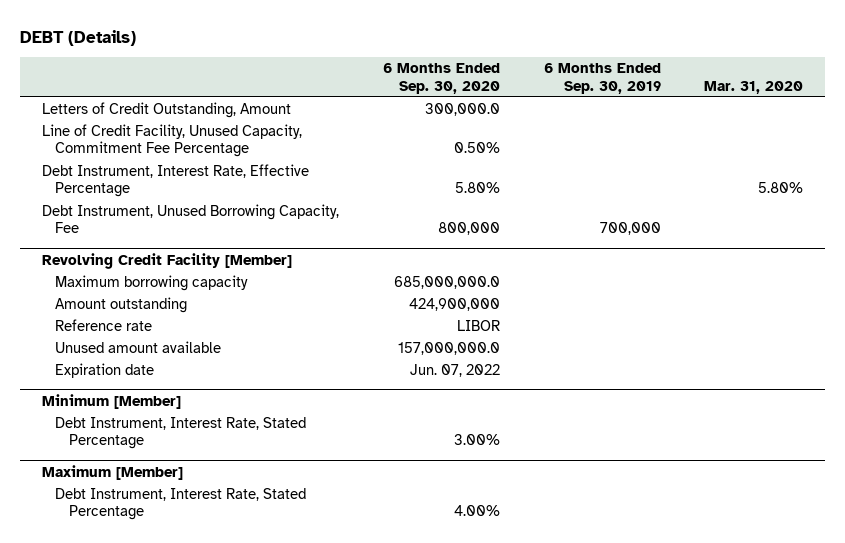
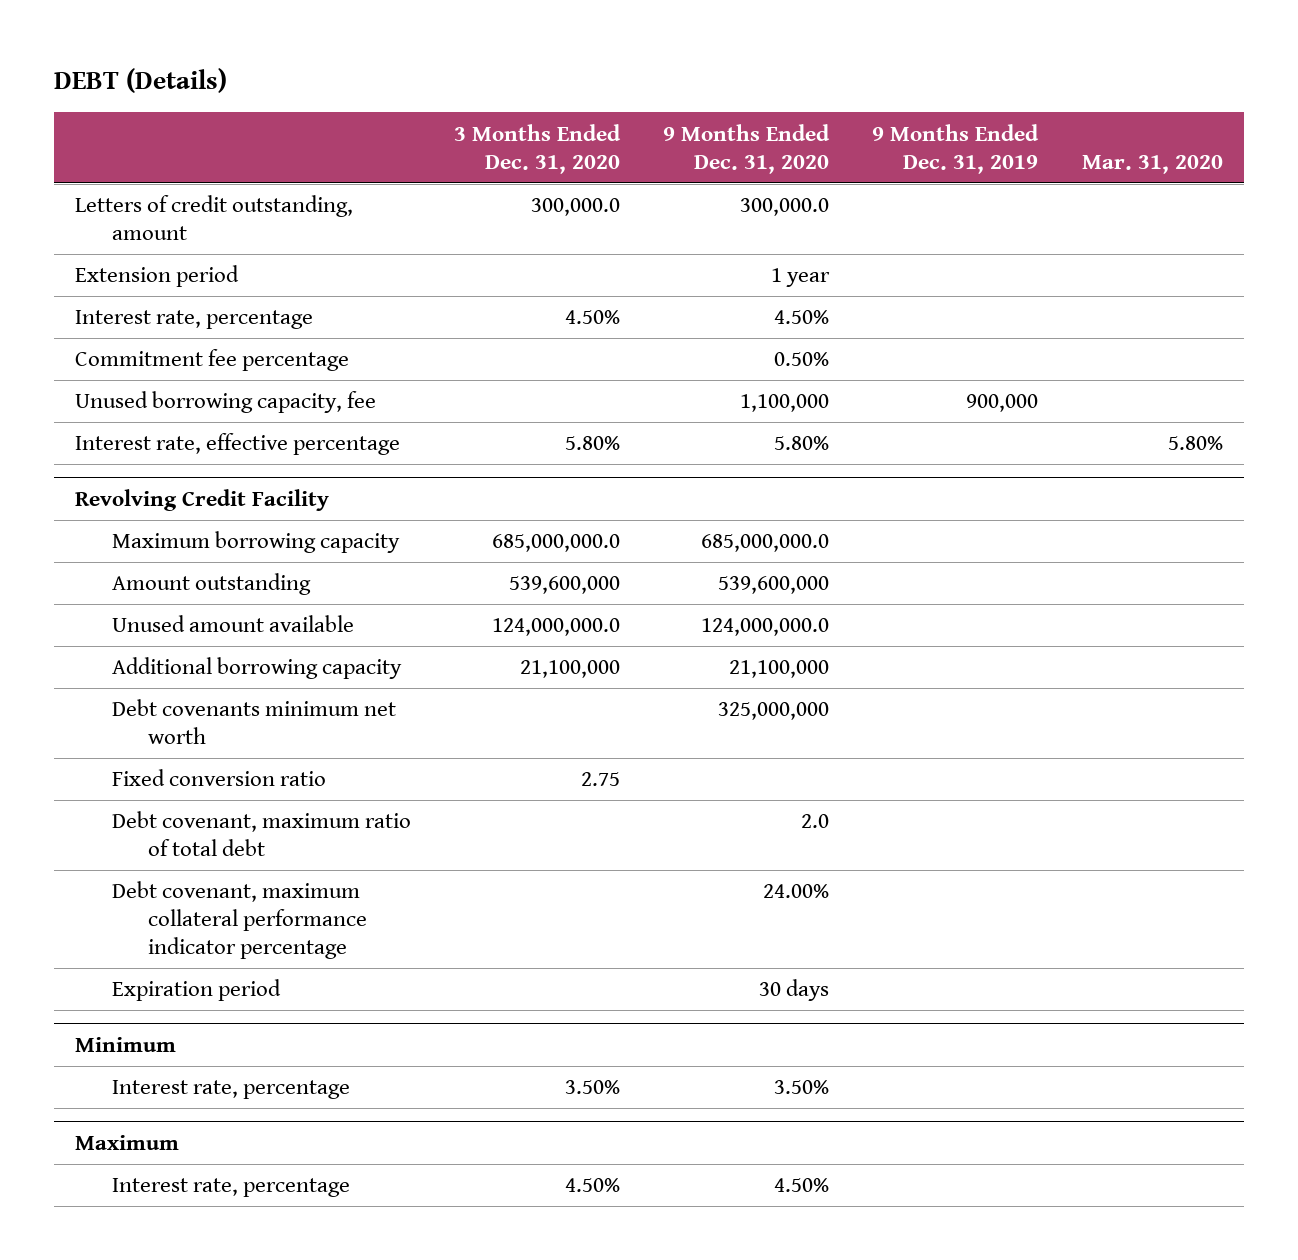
- | 6 Months Ended Sep. 30, 2020 | 6 Months Ended Sep. 30, 2019 | Mar. 31, 2020
+ | 3 Months Ended Dec. 31, 2020 | 9 Months Ended Dec. 31, 2020 | 9 Months Ended Dec. 31, 2019 | Mar. 31, 2020
- Letters of Credit Outstanding, Amount | 300,000.0 | |
- Line of Credit Facility, Unused Capacity, Commitment Fee Percentage | 0.50% | |
- Debt Instrument, Interest Rate, Effective Percentage | 5.80% | | 5.80%
- Debt Instrument, Unused Borrowing Capacity, Fee | 800,000 | 700,000 |
- Revolving Credit Facility [Member]
+ Letters of credit outstanding, amount | 300,000.0 | 300,000.0 | |
+ Extension period | | 1 year | |
+ Interest rate, percentage | 4.50% | 4.50% | |
+ Commitment fee percentage | | 0.50% | |
+ Unused borrowing capacity, fee | | 1,100,000 | 900,000 |
+ Interest rate, effective percentage | 5.80% | 5.80% | | 5.80%
+ Revolving Credit Facility
- Reference rate | LIBOR | |
- Expiration date | Jun. 07, 2022 | |
- Minimum [Member]
- Debt Instrument, Interest Rate, Stated Percentage | 3.00% | |
- Maximum [Member]
- Debt Instrument, Interest Rate, Stated Percentage | 4.00% | |
+ Additional borrowing capacity | 21,100,000 | 21,100,000 | |
+ Debt covenants minimum net worth | | 325,000,000 | |
+ Fixed conversion ratio | 2.75 | | |
+ Debt covenant, maximum ratio of total debt | | 2.0 | |
+ Debt covenant, maximum collateral performance indicator percentage | | 24.00% | |
+ Expiration period | | 30 days | |
+ Minimum
+ Interest rate, percentage | 3.50% | 3.50% | |
+ Maximum
+ Interest rate, percentage | 4.50% | 4.50% | |

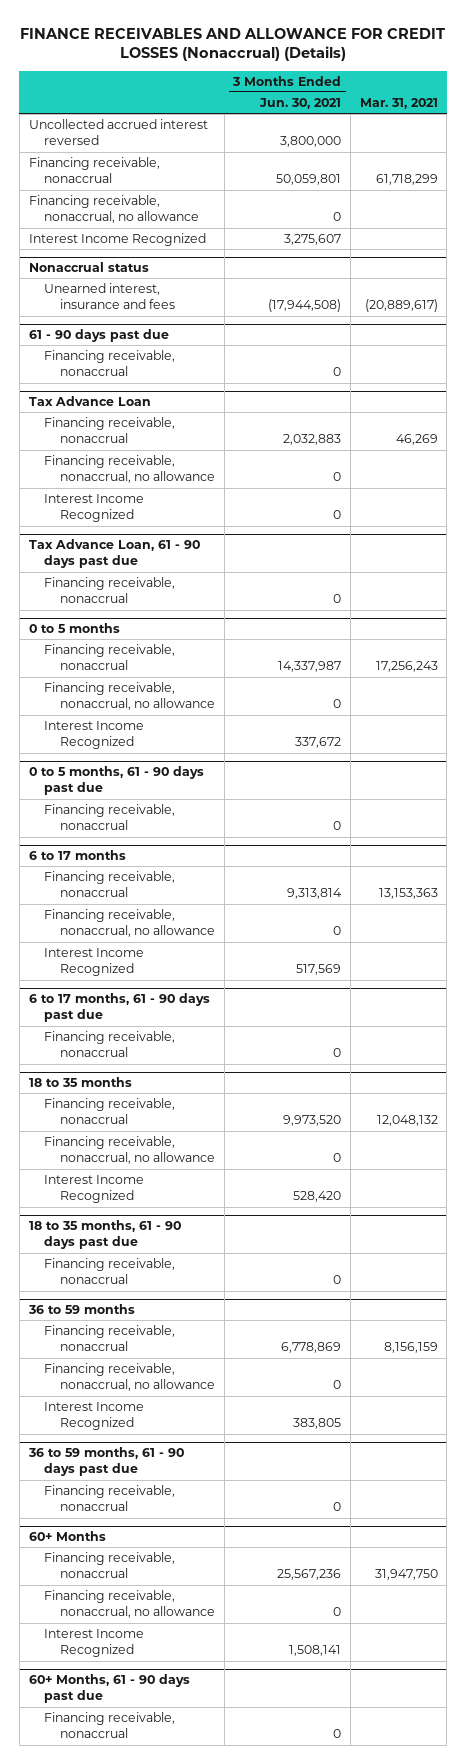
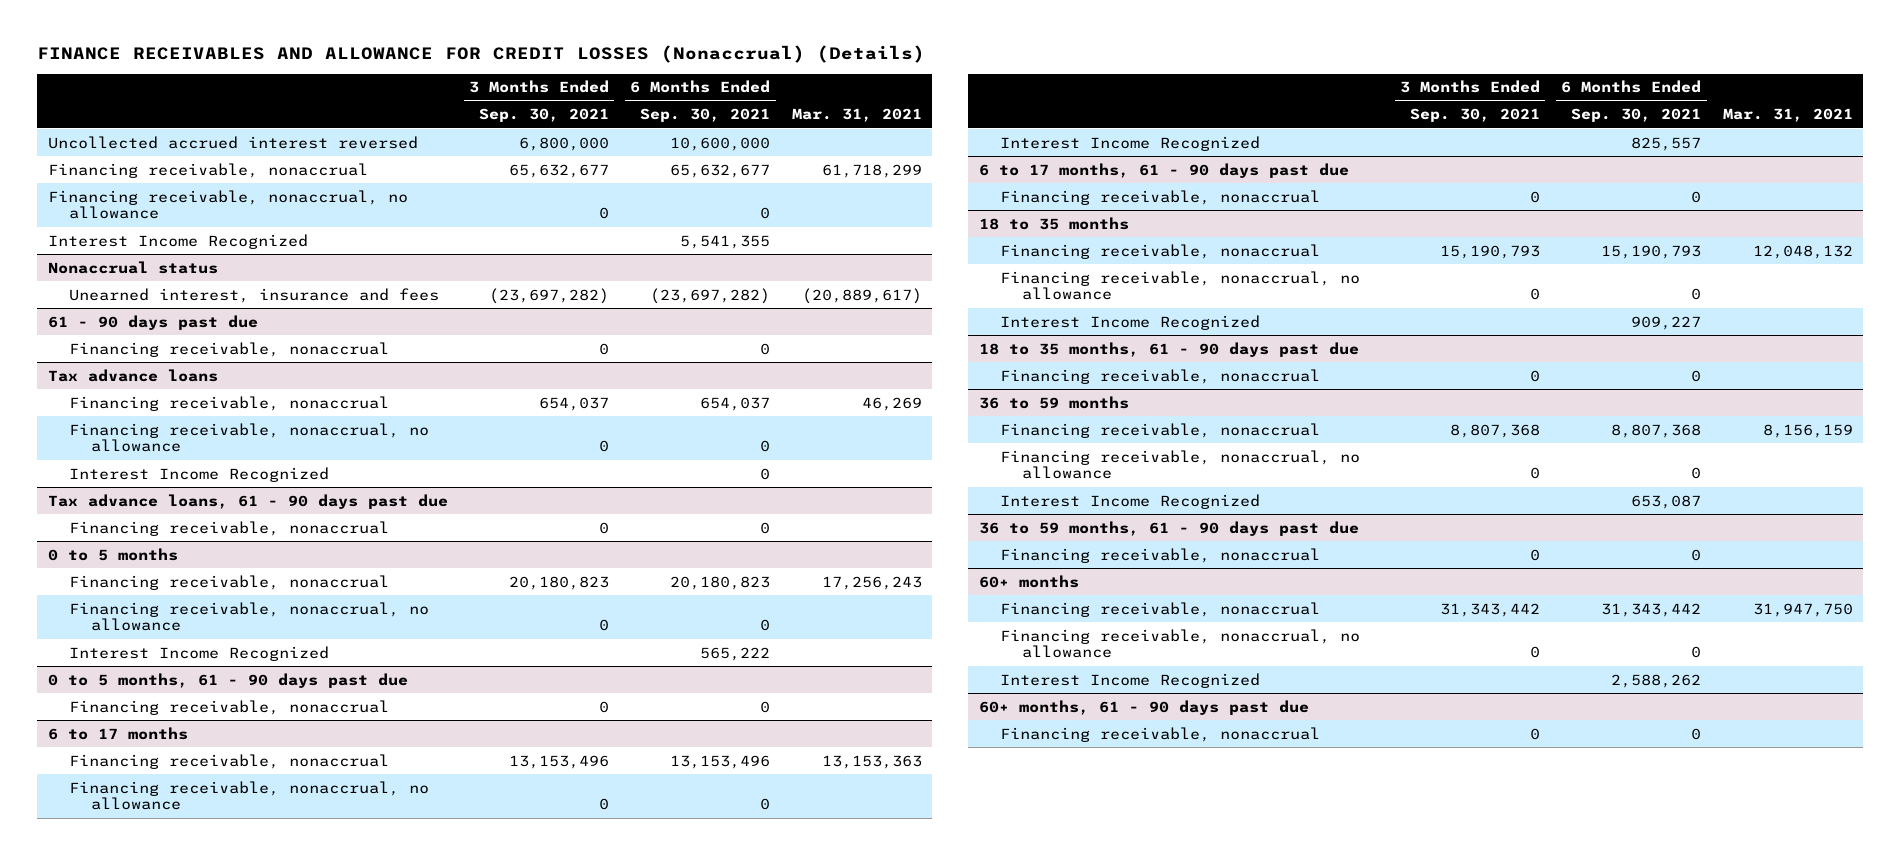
- | 3 Months Ended Jun. 30, 2021 | Mar. 31, 2021
+ | 3 Months Ended Sep. 30, 2021 | 6 Months Ended Sep. 30, 2021 | Mar. 31, 2021
- Tax Advance Loan
+ Tax advance loans
- Tax Advance Loan, 61 - 90 days past due
+ Tax advance loans, 61 - 90 days past due
- 60+ Months
+ 60+ months
- 60+ Months, 61 - 90 days past due
+ 60+ months, 61 - 90 days past due

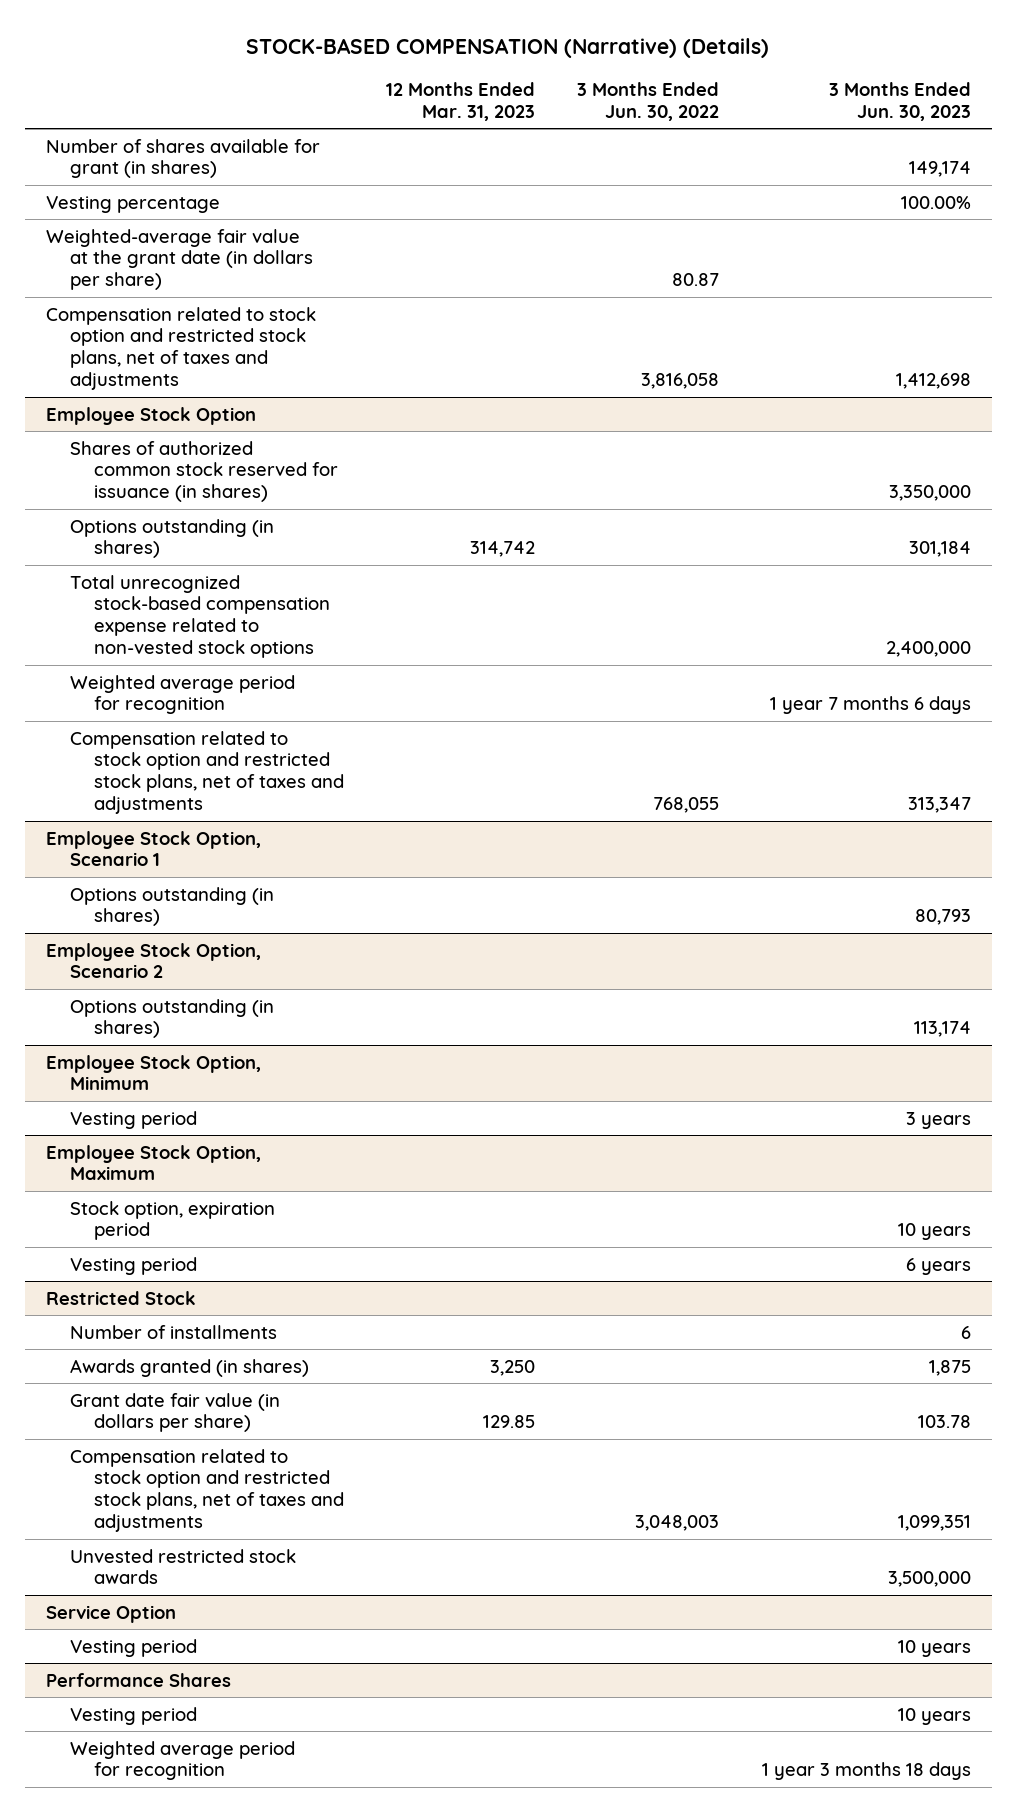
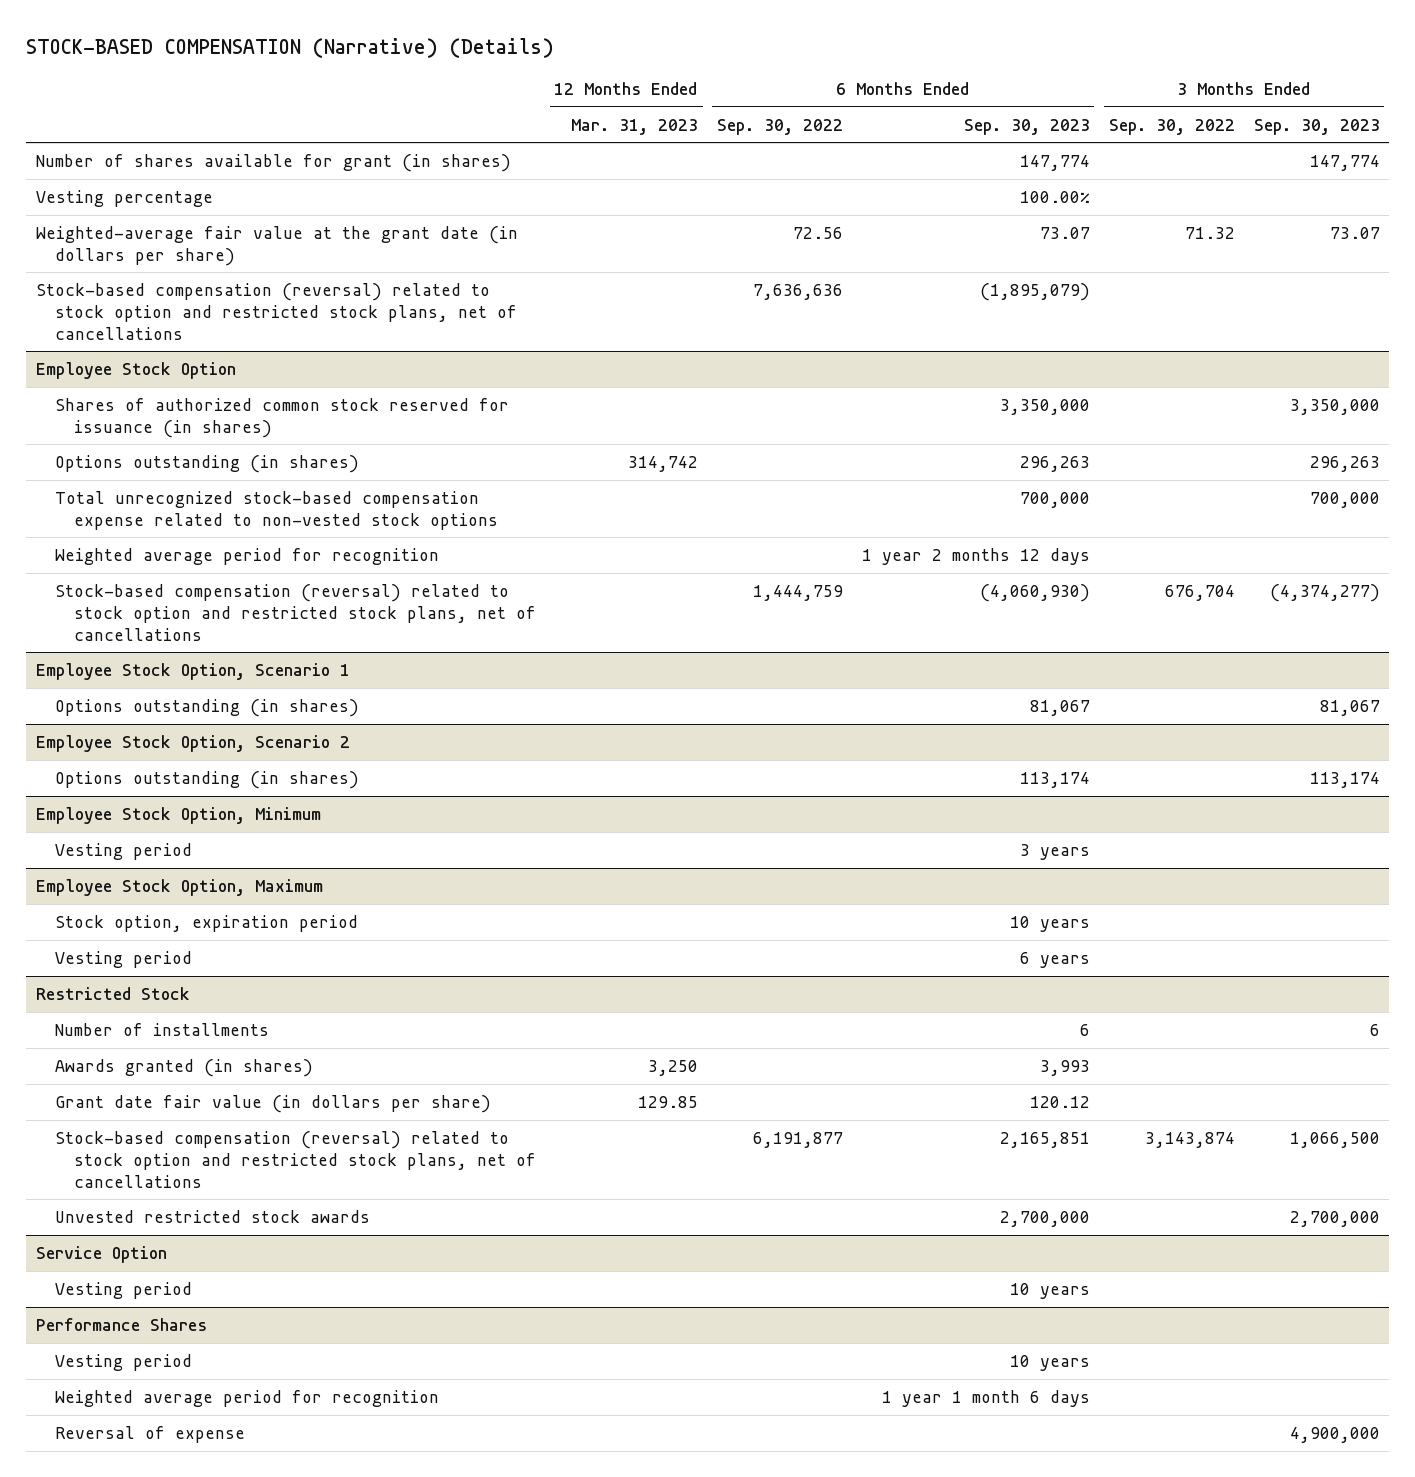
- | 12 Months Ended Mar. 31, 2023 | 3 Months Ended Jun. 30, 2022 | 3 Months Ended Jun. 30, 2023
+ | 12 Months Ended Mar. 31, 2023 | 6 Months Ended Sep. 30, 2022 | 6 Months Ended Sep. 30, 2023 | 3 Months Ended Sep. 30, 2022 | 3 Months Ended Sep. 30, 2023
- Compensation related to stock option and restricted stock plans, net of taxes and adjustments | | 3,816,058 | 1,412,698
+ Stock-based compensation (reversal) related to stock option and restricted stock plans, net of cancellations | | 7,636,636 | (1,895,079) | |
@ Employee Stock Option
- Compensation related to stock option and restricted stock plans, net of taxes and adjustments | | 768,055 | 313,347
+ Stock-based compensation (reversal) related to stock option and restricted stock plans, net of cancellations | | 1,444,759 | (4,060,930) | 676,704 | (4,374,277)
@ Restricted Stock
- Compensation related to stock option and restricted stock plans, net of taxes and adjustments | | 3,048,003 | 1,099,351
+ Stock-based compensation (reversal) related to stock option and restricted stock plans, net of cancellations | | 6,191,877 | 2,165,851 | 3,143,874 | 1,066,500
@ Performance Shares
+ Reversal of expense | | | | | 4,900,000

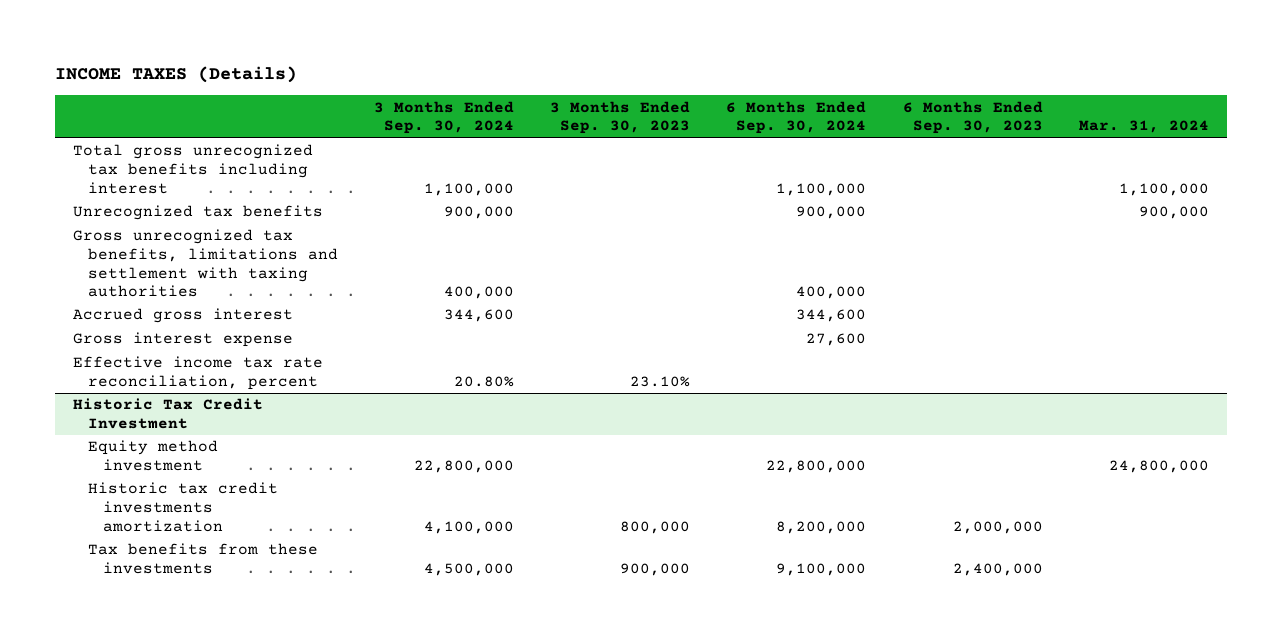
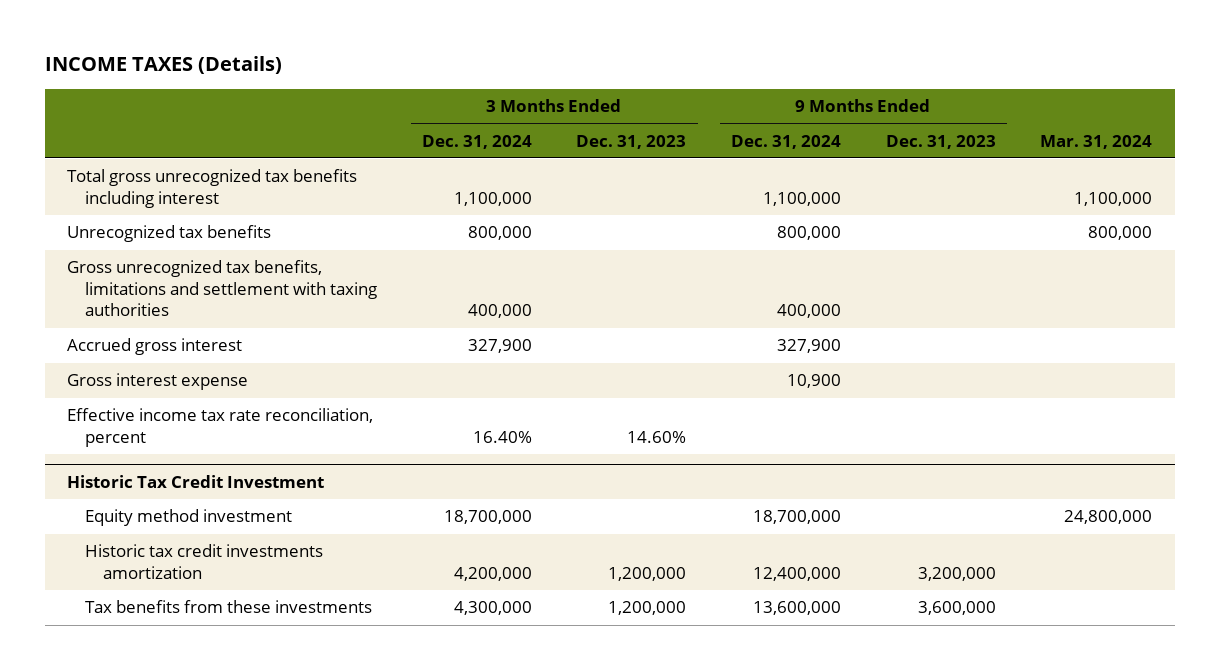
- | 3 Months Ended Sep. 30, 2024 | 3 Months Ended Sep. 30, 2023 | 6 Months Ended Sep. 30, 2024 | 6 Months Ended Sep. 30, 2023 | Mar. 31, 2024
+ | 3 Months Ended Dec. 31, 2024 | 3 Months Ended Dec. 31, 2023 | 9 Months Ended Dec. 31, 2024 | 9 Months Ended Dec. 31, 2023 | Mar. 31, 2024
- Unrecognized tax benefits | 900,000 | | 900,000 | | 900,000
+ Unrecognized tax benefits | 800,000 | | 800,000 | | 800,000

